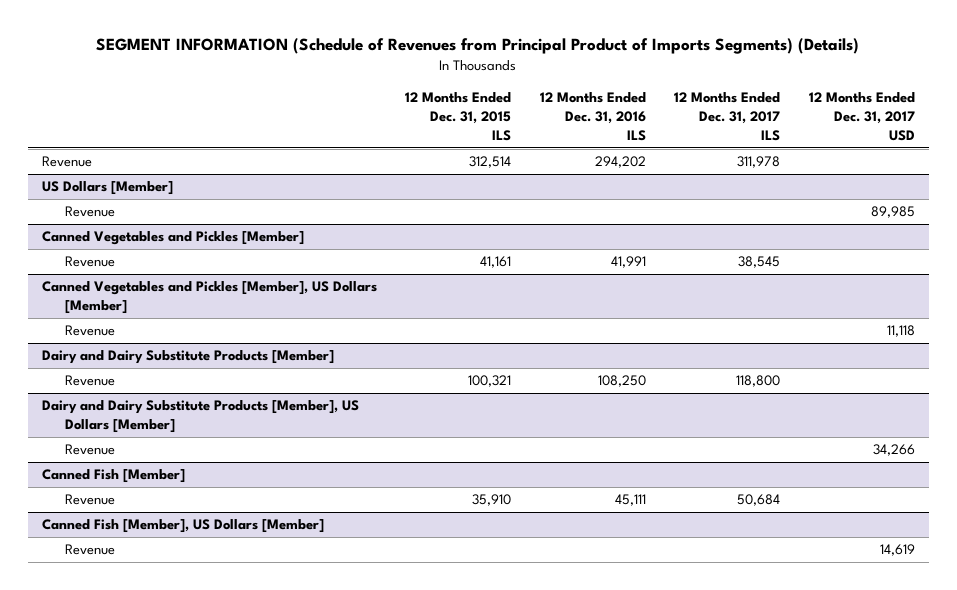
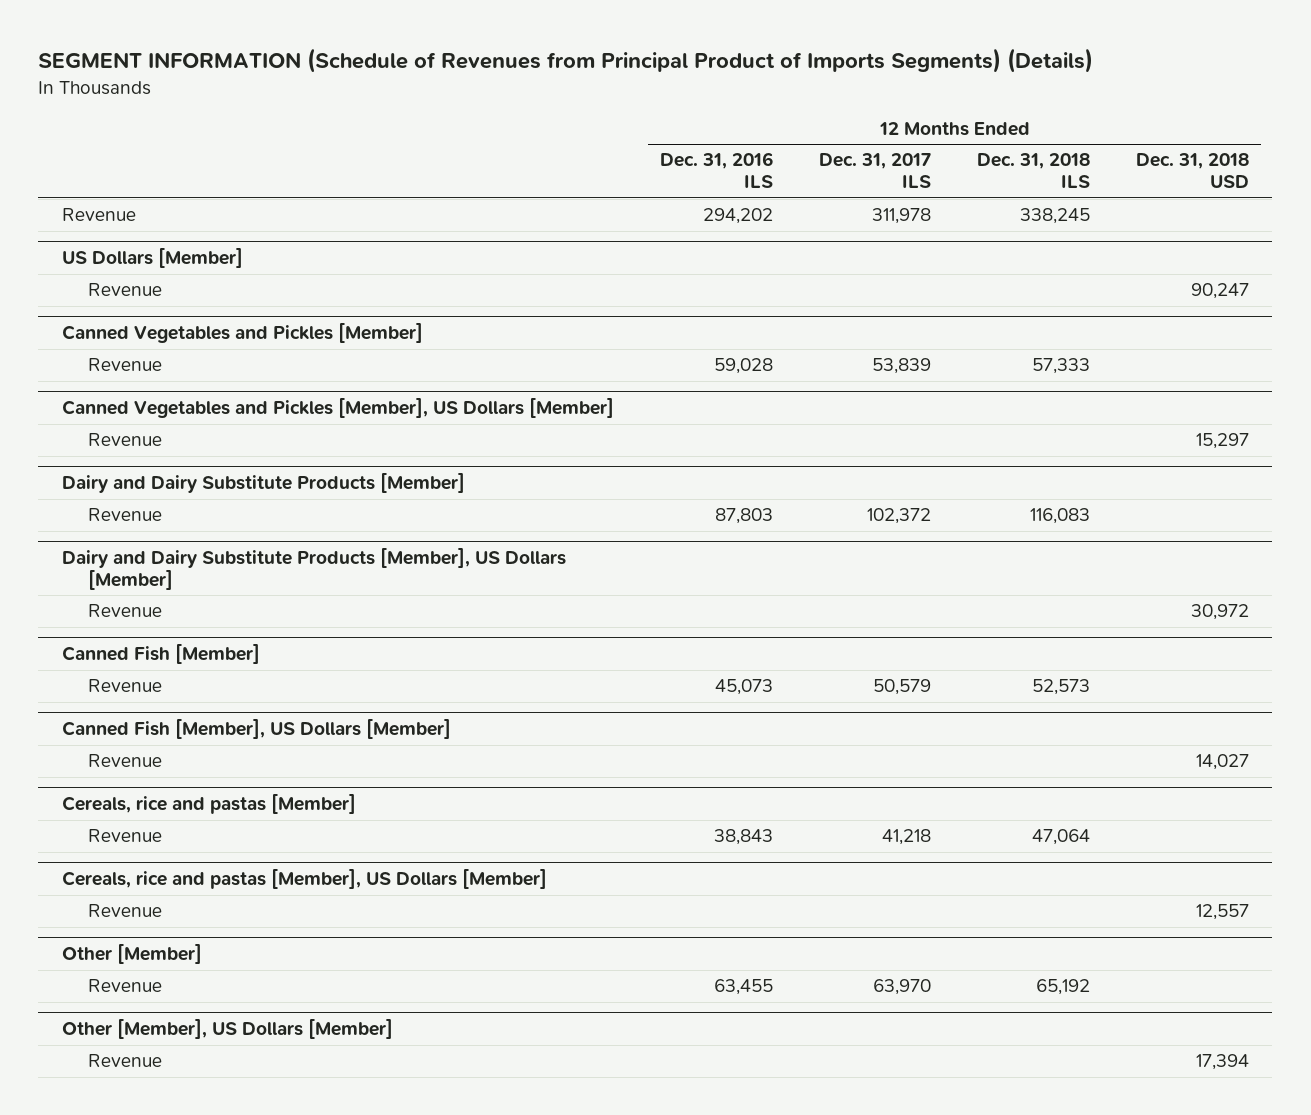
- | 12 Months Ended Dec. 31, 2015 ILS | 12 Months Ended Dec. 31, 2016 ILS | 12 Months Ended Dec. 31, 2017 ILS | 12 Months Ended Dec. 31, 2017 USD
+ | 12 Months Ended Dec. 31, 2016 ILS | 12 Months Ended Dec. 31, 2017 ILS | 12 Months Ended Dec. 31, 2018 ILS | 12 Months Ended Dec. 31, 2018 USD
@ Canned Vegetables and Pickles [Member]
- Revenue | 41,161 | 41,991 | 38,545 |
+ Revenue | 59,028 | 53,839 | 57,333 |
@ Dairy and Dairy Substitute Products [Member]
- Revenue | 100,321 | 108,250 | 118,800 |
+ Revenue | 87,803 | 102,372 | 116,083 |
@ Canned Fish [Member]
- Revenue | 35,910 | 45,111 | 50,684 |
+ Revenue | 45,073 | 50,579 | 52,573 |
+ Cereals, rice and pastas [Member]
+ Revenue | 38,843 | 41,218 | 47,064 |
+ Cereals, rice and pastas [Member], US Dollars [Member]
+ Revenue | | | | 12,557
+ Other [Member]
+ Revenue | 63,455 | 63,970 | 65,192 |
+ Other [Member], US Dollars [Member]
+ Revenue | | | | 17,394

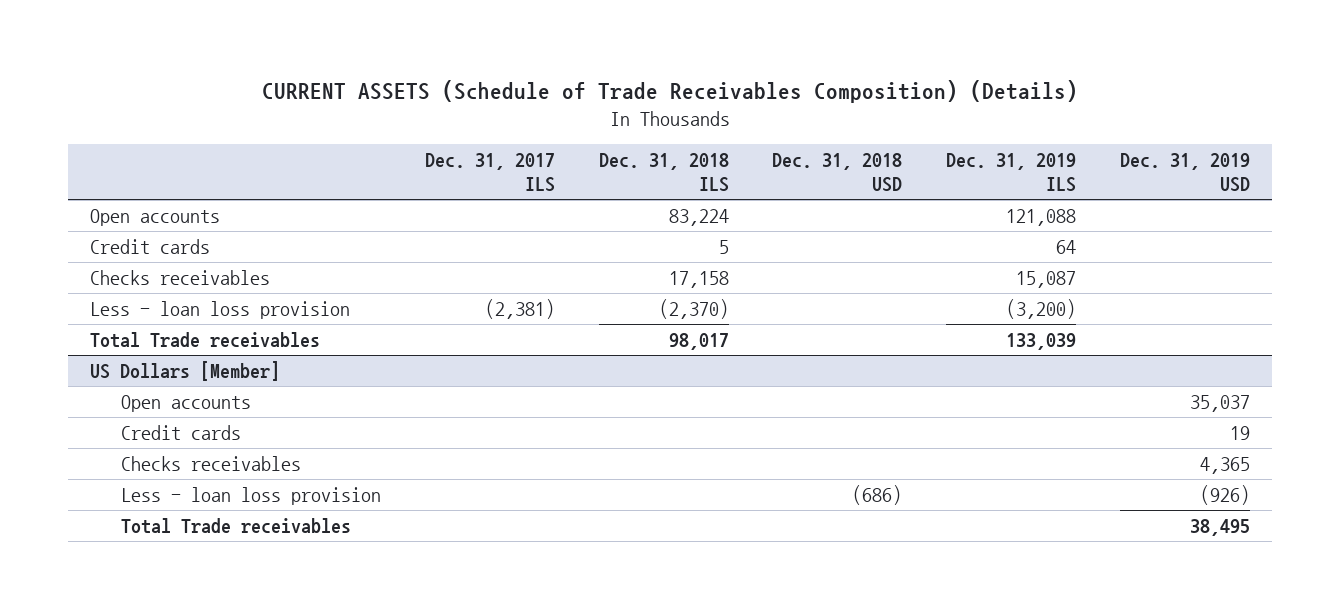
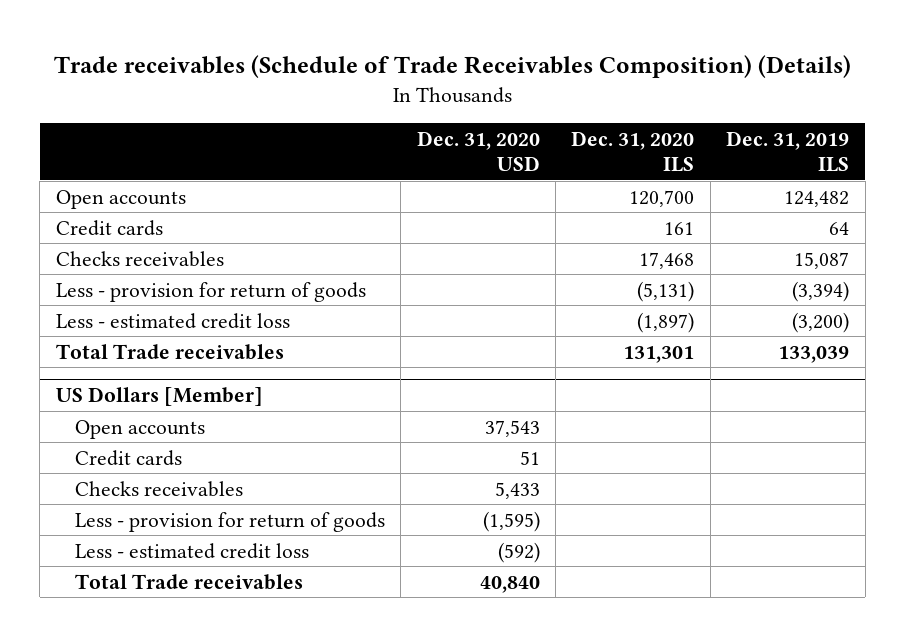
- CURRENT ASSETS (Schedule of Trade Receivables Composition) (Details)
+ Trade receivables (Schedule of Trade Receivables Composition) (Details)
- | Dec. 31, 2017 ILS | Dec. 31, 2018 ILS | Dec. 31, 2018 USD | Dec. 31, 2019 ILS | Dec. 31, 2019 USD
+ | Dec. 31, 2020 USD | Dec. 31, 2020 ILS | Dec. 31, 2019 ILS
- Open accounts | | 83,224 | | 121,088 |
+ Open accounts | | 120,700 | 124,482
- Less - loan loss provision | (2,381) | (2,370) | | (3,200) |
+ Less - provision for return of goods | | (5,131) | (3,394)
+ Less - estimated credit loss | | (1,897) | (3,200)
@ US Dollars [Member]
- Less - loan loss provision | | | (686) | | (926)
+ Less - provision for return of goods | (1,595) | |
+ Less - estimated credit loss | (592) | |

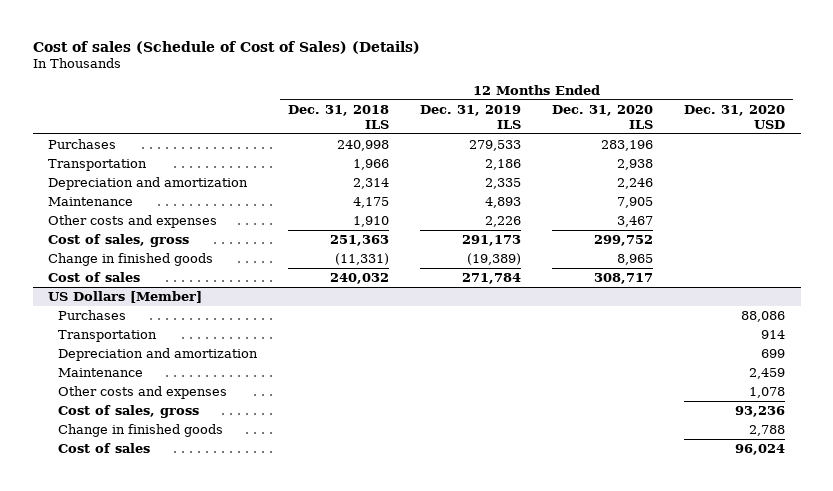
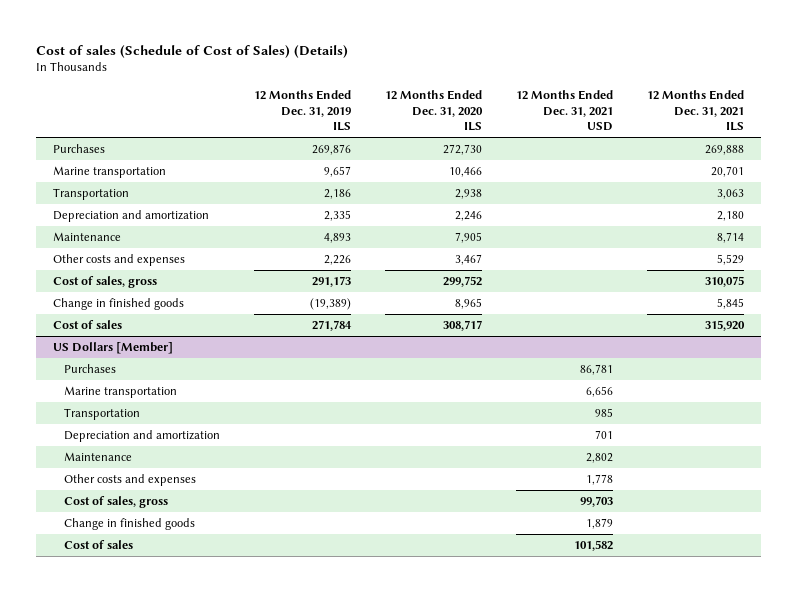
- | 12 Months Ended Dec. 31, 2018 ILS | 12 Months Ended Dec. 31, 2019 ILS | 12 Months Ended Dec. 31, 2020 ILS | 12 Months Ended Dec. 31, 2020 USD
+ | 12 Months Ended Dec. 31, 2019 ILS | 12 Months Ended Dec. 31, 2020 ILS | 12 Months Ended Dec. 31, 2021 USD | 12 Months Ended Dec. 31, 2021 ILS
- Purchases | 240,998 | 279,533 | 283,196 |
+ Purchases | 269,876 | 272,730 | | 269,888
+ Marine transportation | 9,657 | 10,466 | | 20,701
@ US Dollars [Member]
+ Marine transportation | | | 6,656 |

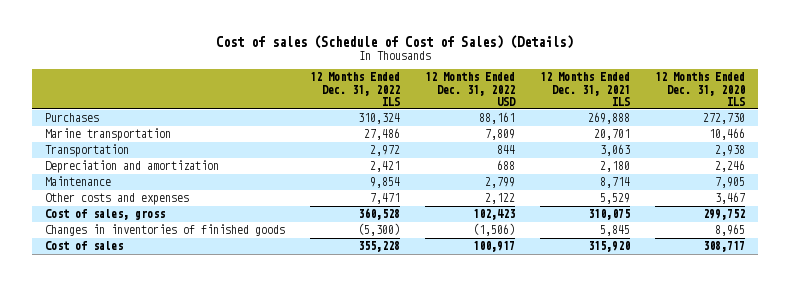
- | 12 Months Ended Dec. 31, 2019 ILS | 12 Months Ended Dec. 31, 2020 ILS | 12 Months Ended Dec. 31, 2021 USD | 12 Months Ended Dec. 31, 2021 ILS
+ | 12 Months Ended Dec. 31, 2022 ILS | 12 Months Ended Dec. 31, 2022 USD | 12 Months Ended Dec. 31, 2021 ILS | 12 Months Ended Dec. 31, 2020 ILS
- Change in finished goods | (19,389) | 8,965 | | 5,845
+ Changes in inventories of finished goods | (5,300) | (1,506) | 5,845 | 8,965
- US Dollars [Member]
- Purchases | | | 86,781 |
- Marine transportation | | | 6,656 |
- Transportation | | | 985 |
- Depreciation and amortization | | | 701 |
- Maintenance | | | 2,802 |
- Other costs and expenses | | | 1,778 |
- Cost of sales, gross | | | 99,703 |
- Change in finished goods | | | 1,879 |
- Cost of sales | | | 101,582 |

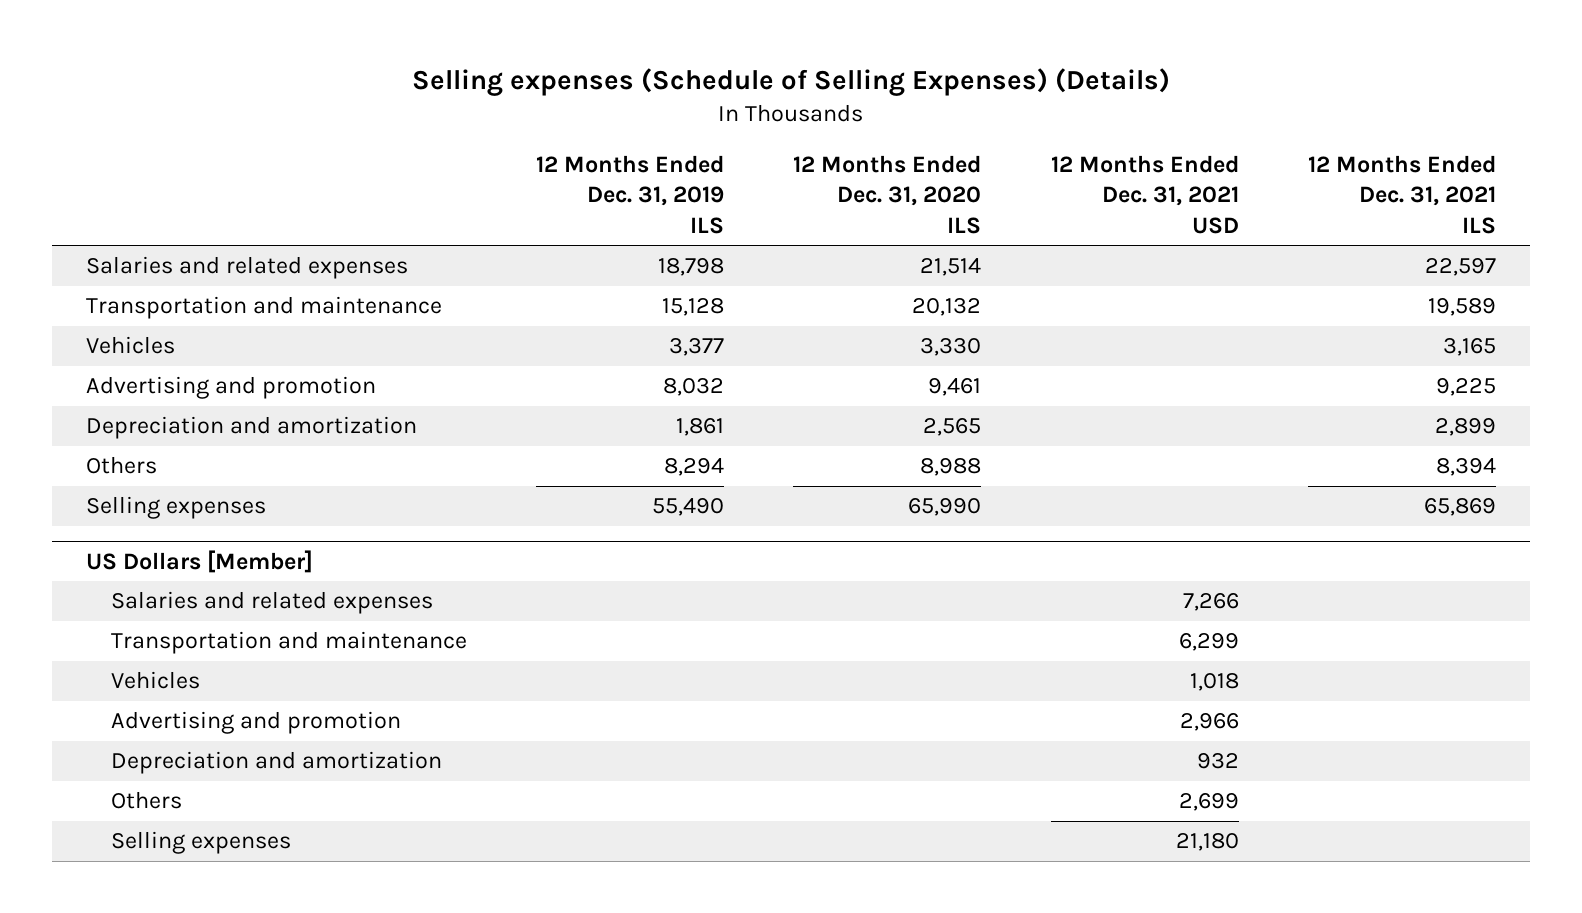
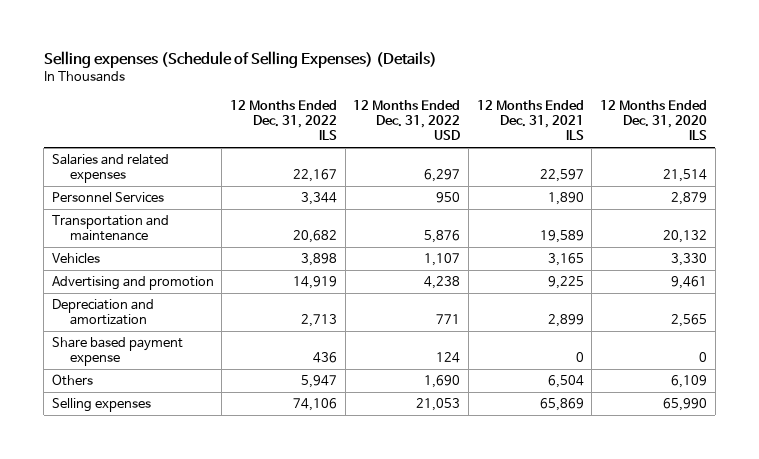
- | 12 Months Ended Dec. 31, 2019 ILS | 12 Months Ended Dec. 31, 2020 ILS | 12 Months Ended Dec. 31, 2021 USD | 12 Months Ended Dec. 31, 2021 ILS
+ | 12 Months Ended Dec. 31, 2022 ILS | 12 Months Ended Dec. 31, 2022 USD | 12 Months Ended Dec. 31, 2021 ILS | 12 Months Ended Dec. 31, 2020 ILS
+ Personnel Services | 3,344 | 950 | 1,890 | 2,879
- Others | 8,294 | 8,988 | | 8,394
+ Share based payment expense | 436 | 124 | 0 | 0
+ Others | 5,947 | 1,690 | 6,504 | 6,109
- US Dollars [Member]
- Salaries and related expenses | | | 7,266 |
- Transportation and maintenance | | | 6,299 |
- Vehicles | | | 1,018 |
- Advertising and promotion | | | 2,966 |
- Depreciation and amortization | | | 932 |
- Others | | | 2,699 |
- Selling expenses | | | 21,180 |

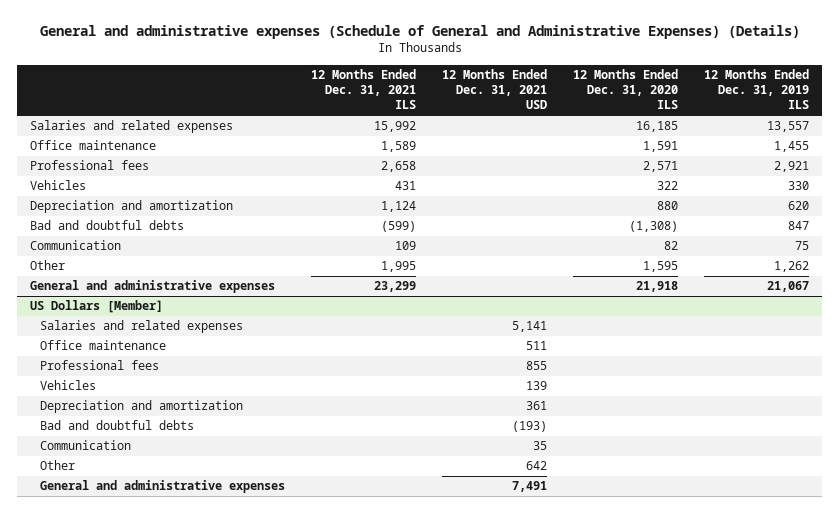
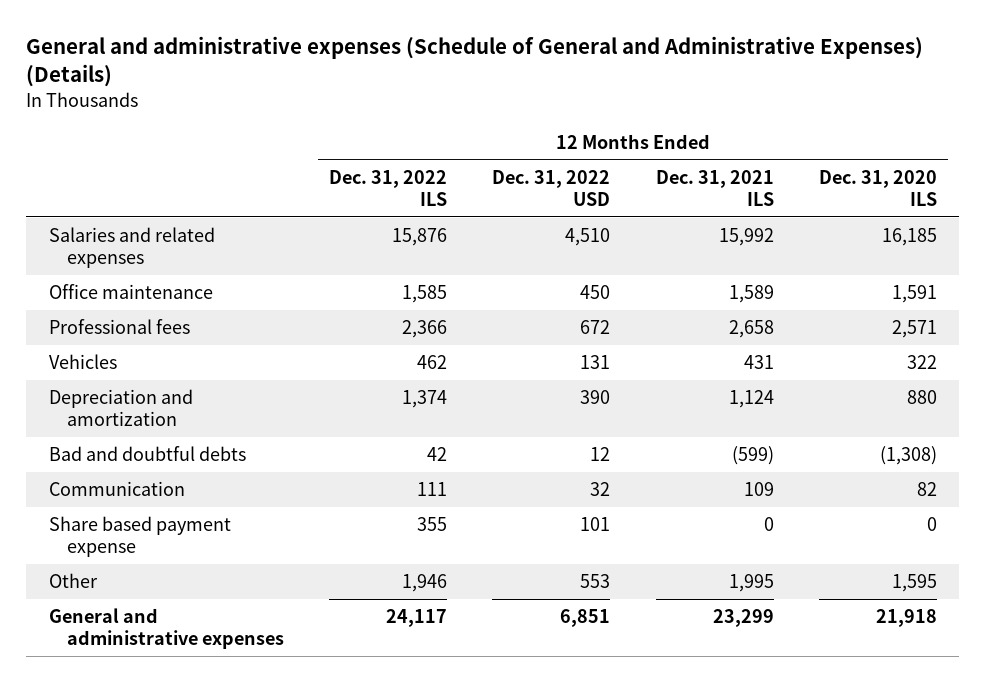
- | 12 Months Ended Dec. 31, 2021 ILS | 12 Months Ended Dec. 31, 2021 USD | 12 Months Ended Dec. 31, 2020 ILS | 12 Months Ended Dec. 31, 2019 ILS
+ | 12 Months Ended Dec. 31, 2022 ILS | 12 Months Ended Dec. 31, 2022 USD | 12 Months Ended Dec. 31, 2021 ILS | 12 Months Ended Dec. 31, 2020 ILS
+ Share based payment expense | 355 | 101 | 0 | 0
- US Dollars [Member]
- Salaries and related expenses | | 5,141 | |
- Office maintenance | | 511 | |
- Professional fees | | 855 | |
- Vehicles | | 139 | |
- Depreciation and amortization | | 361 | |
- Bad and doubtful debts | | (193) | |
- Communication | | 35 | |
- Other | | 642 | |
- General and administrative expenses | | 7,491 | |

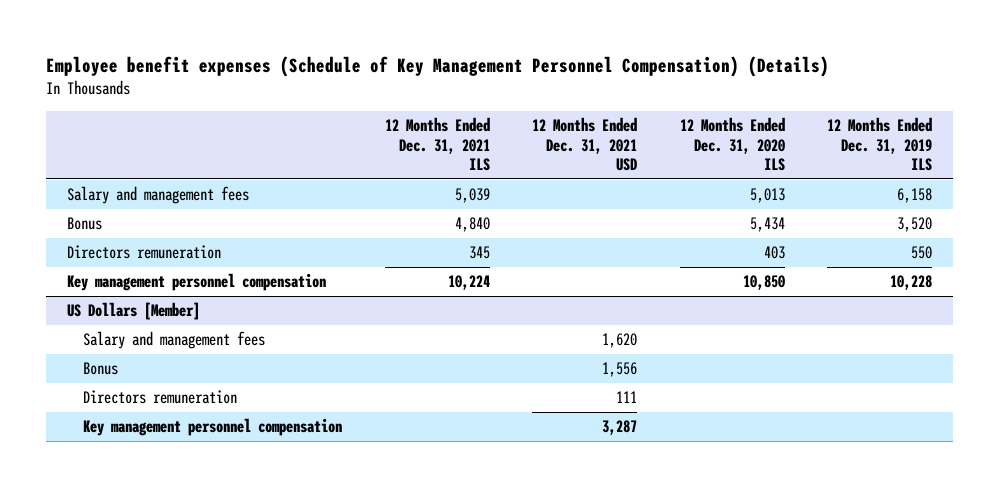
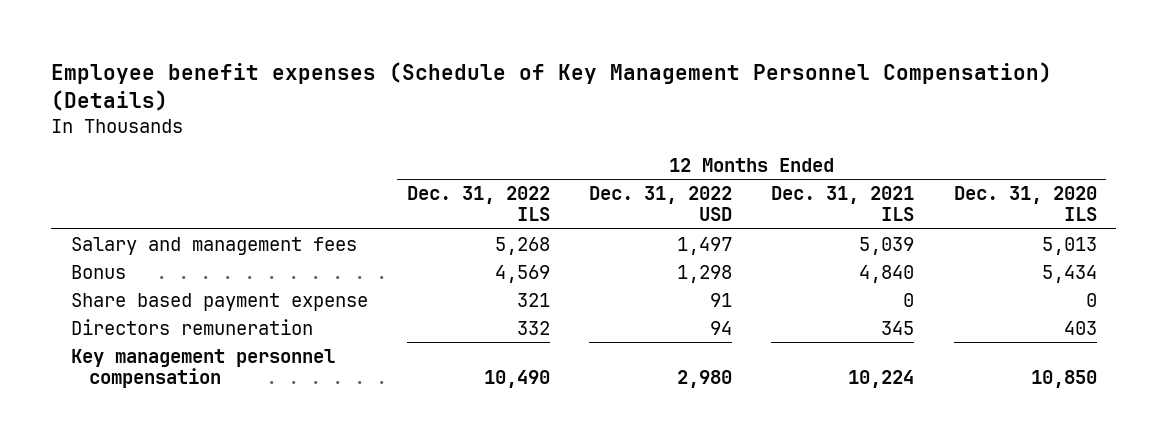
- | 12 Months Ended Dec. 31, 2021 ILS | 12 Months Ended Dec. 31, 2021 USD | 12 Months Ended Dec. 31, 2020 ILS | 12 Months Ended Dec. 31, 2019 ILS
+ | 12 Months Ended Dec. 31, 2022 ILS | 12 Months Ended Dec. 31, 2022 USD | 12 Months Ended Dec. 31, 2021 ILS | 12 Months Ended Dec. 31, 2020 ILS
+ Share based payment expense | 321 | 91 | 0 | 0
- US Dollars [Member]
- Salary and management fees | | 1,620 | |
- Bonus | | 1,556 | |
- Directors remuneration | | 111 | |
- Key management personnel compensation | | 3,287 | |

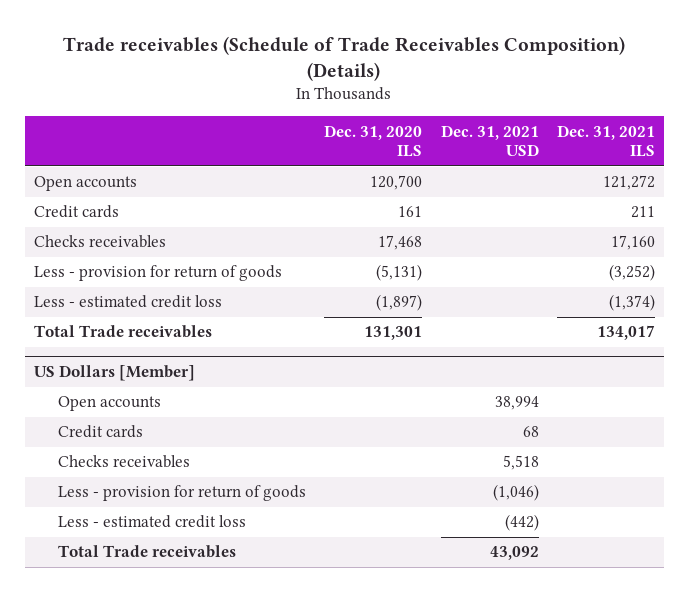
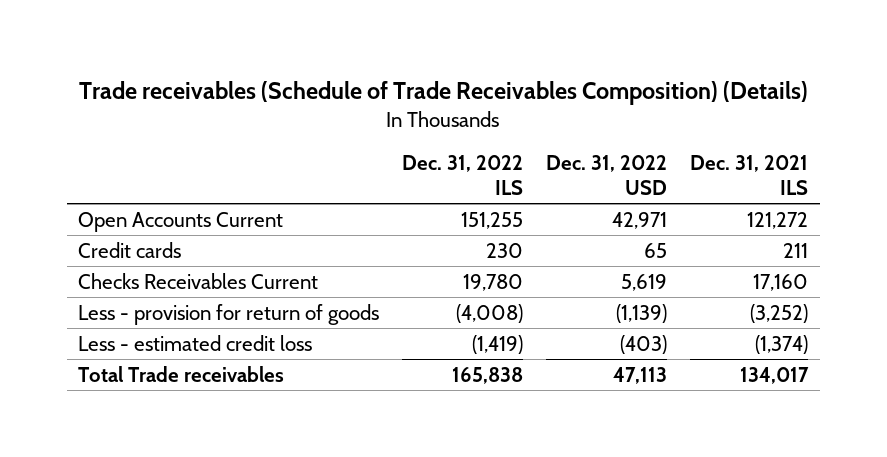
- | Dec. 31, 2020 ILS | Dec. 31, 2021 USD | Dec. 31, 2021 ILS
+ | Dec. 31, 2022 ILS | Dec. 31, 2022 USD | Dec. 31, 2021 ILS
- Open accounts | 120,700 | | 121,272
+ Open Accounts Current | 151,255 | 42,971 | 121,272
- Checks receivables | 17,468 | | 17,160
+ Checks Receivables Current | 19,780 | 5,619 | 17,160
- US Dollars [Member]
- Open accounts | | 38,994 |
- Credit cards | | 68 |
- Checks receivables | | 5,518 |
- Less - provision for return of goods | | (1,046) |
- Less - estimated credit loss | | (442) |
- Total Trade receivables | | 43,092 |

